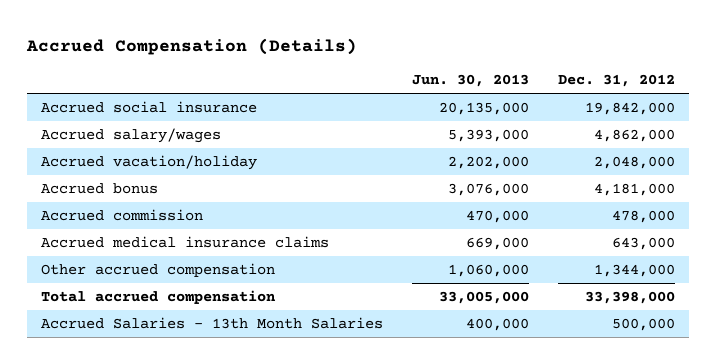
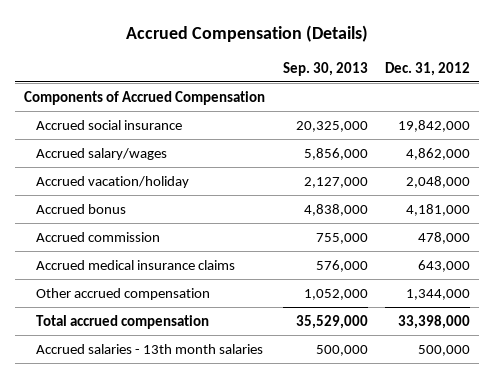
- | Jun. 30, 2013 | Dec. 31, 2012
+ | Sep. 30, 2013 | Dec. 31, 2012
+ Components of Accrued Compensation
- Accrued Salaries - 13th Month Salaries | 400,000 | 500,000
+ Accrued salaries - 13th month salaries | 500,000 | 500,000

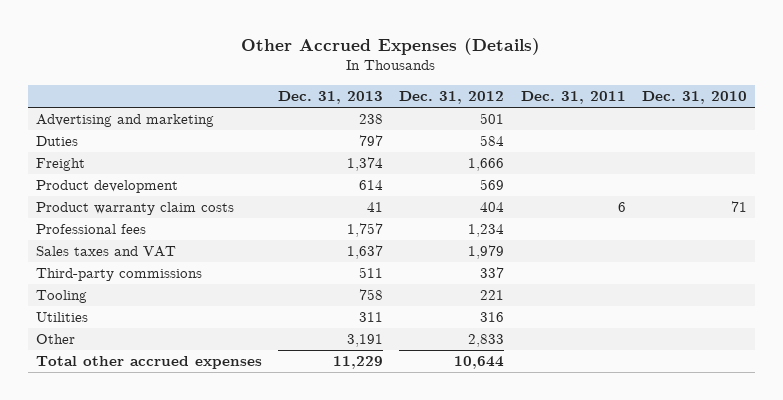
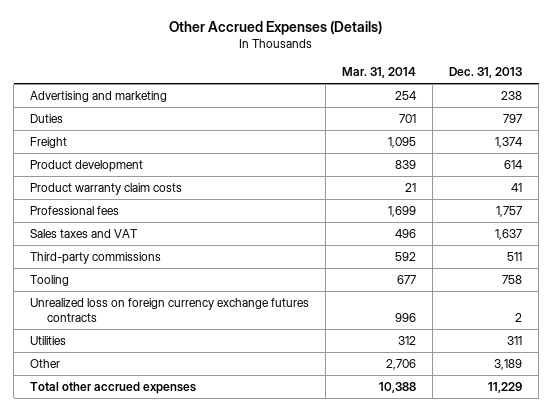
- | Dec. 31, 2013 | Dec. 31, 2012 | Dec. 31, 2011 | Dec. 31, 2010
+ | Mar. 31, 2014 | Dec. 31, 2013
+ Unrealized loss on foreign currency exchange futures contracts | 996 | 2
- Other | 3,191 | 2,833 | |
+ Other | 2,706 | 3,189

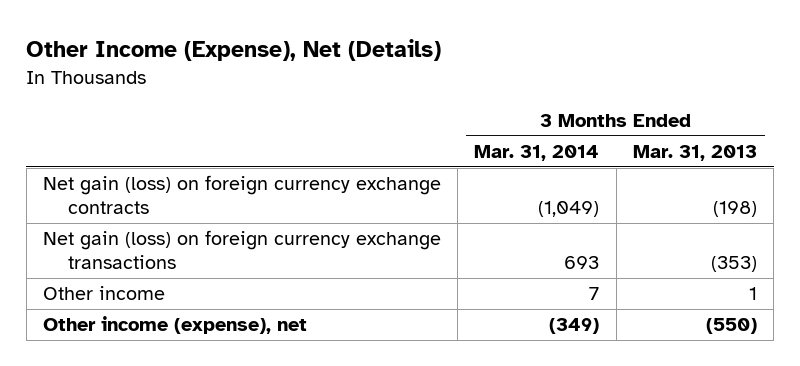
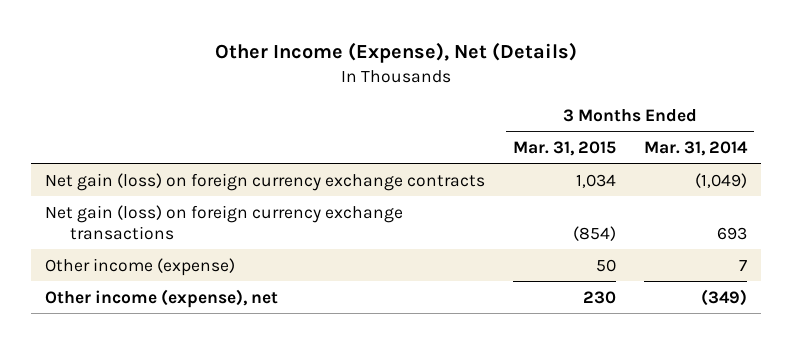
- | 3 Months Ended Mar. 31, 2014 | 3 Months Ended Mar. 31, 2013
+ | 3 Months Ended Mar. 31, 2015 | 3 Months Ended Mar. 31, 2014
- Other income | 7 | 1
+ Other income (expense) | 50 | 7

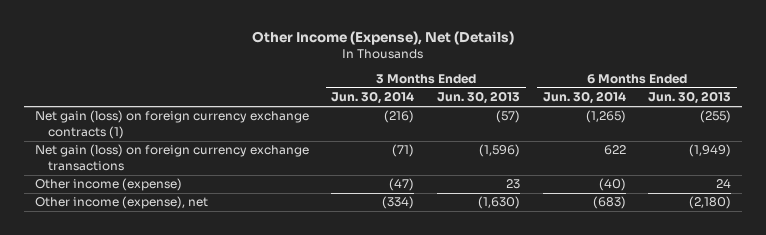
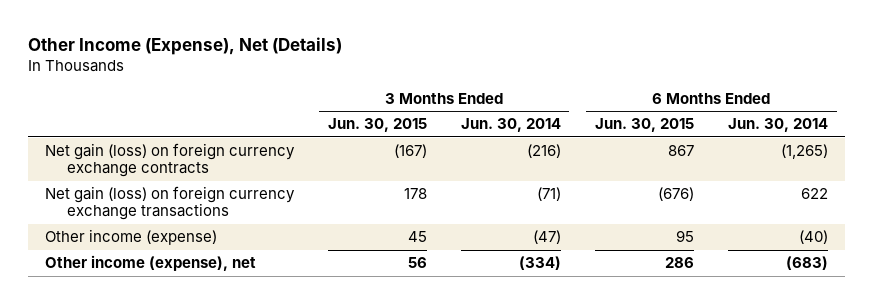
- | 3 Months Ended Jun. 30, 2014 | 3 Months Ended Jun. 30, 2013 | 6 Months Ended Jun. 30, 2014 | 6 Months Ended Jun. 30, 2013
+ | 3 Months Ended Jun. 30, 2015 | 3 Months Ended Jun. 30, 2014 | 6 Months Ended Jun. 30, 2015 | 6 Months Ended Jun. 30, 2014
- Net gain (loss) on foreign currency exchange contracts (1) | (216) | (57) | (1,265) | (255)
+ Net gain (loss) on foreign currency exchange contracts | (167) | (216) | 867 | (1,265)

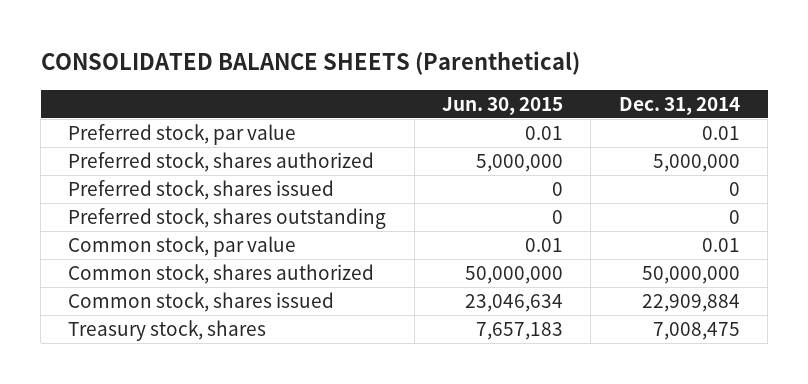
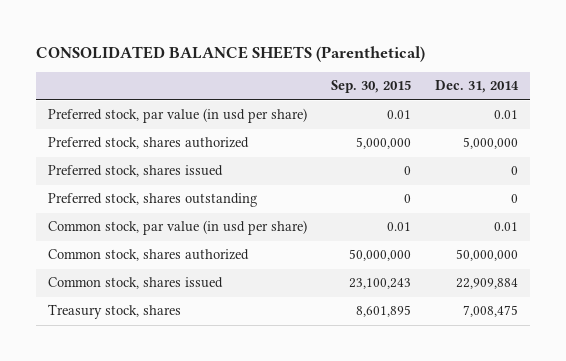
- | Jun. 30, 2015 | Dec. 31, 2014
+ | Sep. 30, 2015 | Dec. 31, 2014
- Preferred stock, par value | 0.01 | 0.01
+ Preferred stock, par value (in usd per share) | 0.01 | 0.01
- Common stock, par value | 0.01 | 0.01
+ Common stock, par value (in usd per share) | 0.01 | 0.01

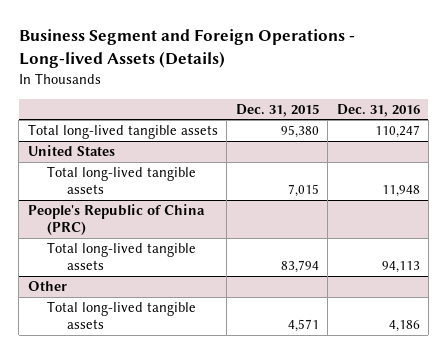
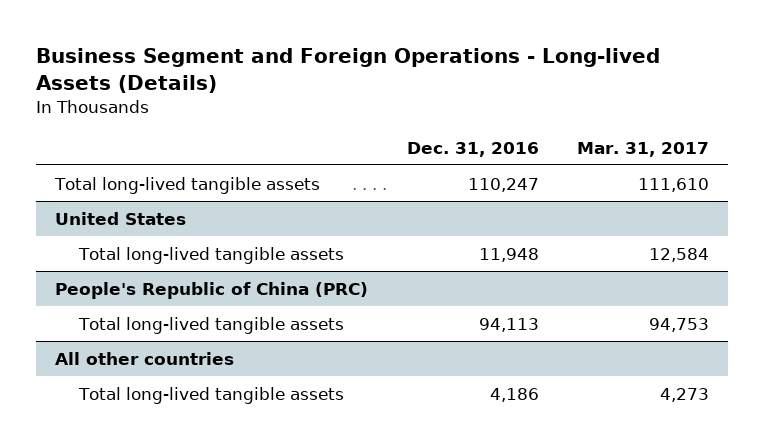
- | Dec. 31, 2015 | Dec. 31, 2016
+ | Dec. 31, 2016 | Mar. 31, 2017
- Other
+ All other countries

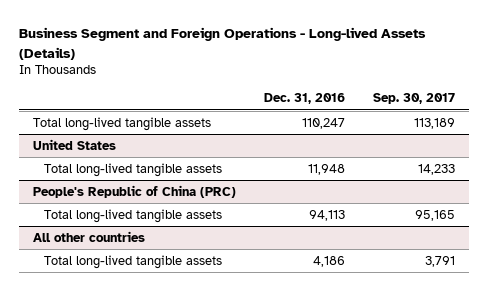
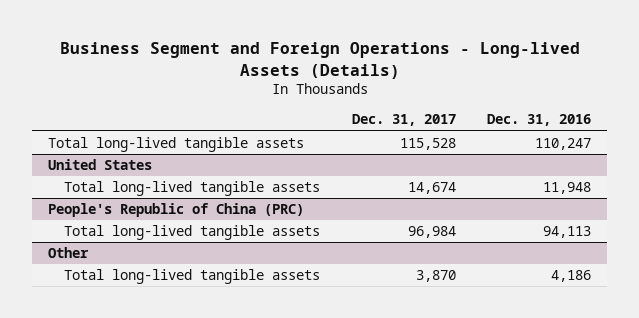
- | Dec. 31, 2016 | Sep. 30, 2017
+ | Dec. 31, 2017 | Dec. 31, 2016
- All other countries
+ Other

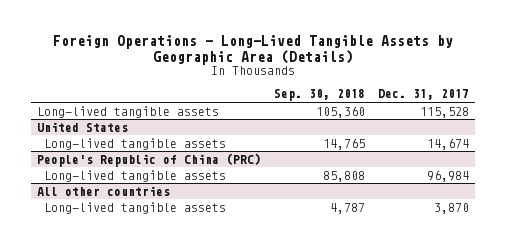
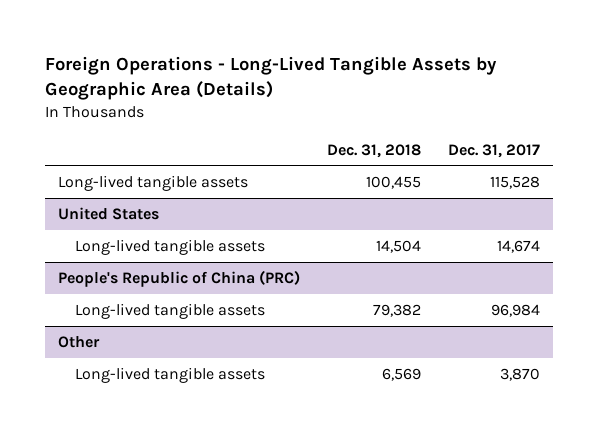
- | Sep. 30, 2018 | Dec. 31, 2017
+ | Dec. 31, 2018 | Dec. 31, 2017
- All other countries
+ Other

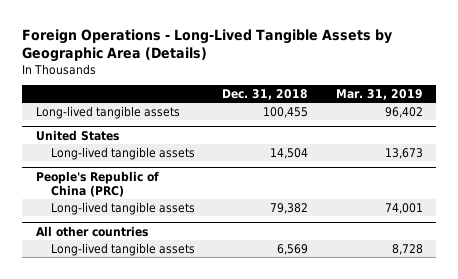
- | Dec. 31, 2018 | Dec. 31, 2017
+ | Dec. 31, 2018 | Mar. 31, 2019
- Other
+ All other countries

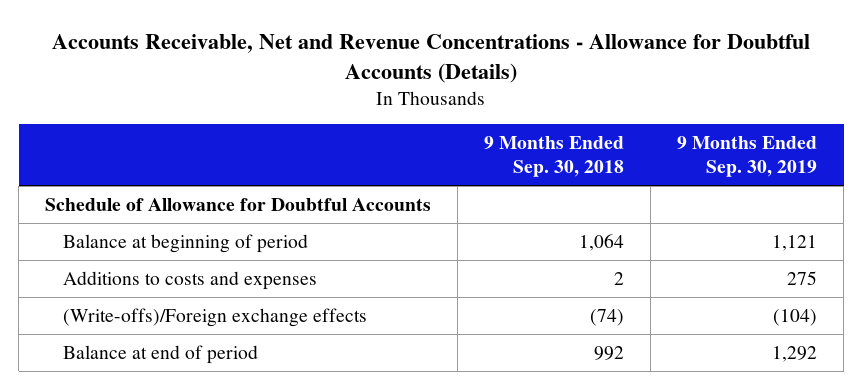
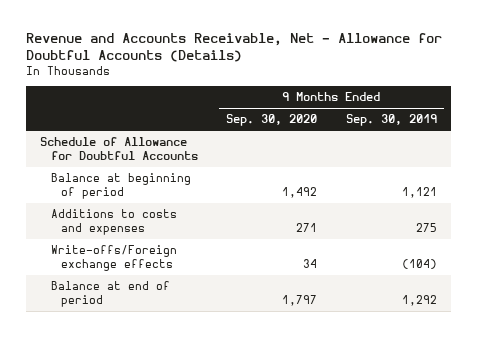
- Accounts Receivable, Net and Revenue Concentrations - Allowance for Doubtful Accounts (Details)
+ Revenue and Accounts Receivable, Net - Allowance for Doubtful Accounts (Details)
- | 9 Months Ended Sep. 30, 2018 | 9 Months Ended Sep. 30, 2019
+ | 9 Months Ended Sep. 30, 2020 | 9 Months Ended Sep. 30, 2019
- (Write-offs)/Foreign exchange effects | (74) | (104)
+ Write-offs/Foreign exchange effects | 34 | (104)

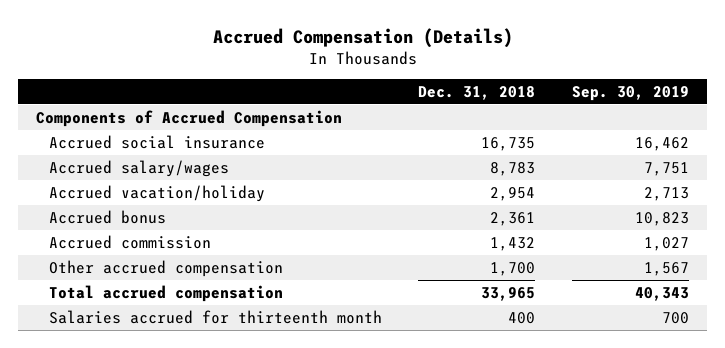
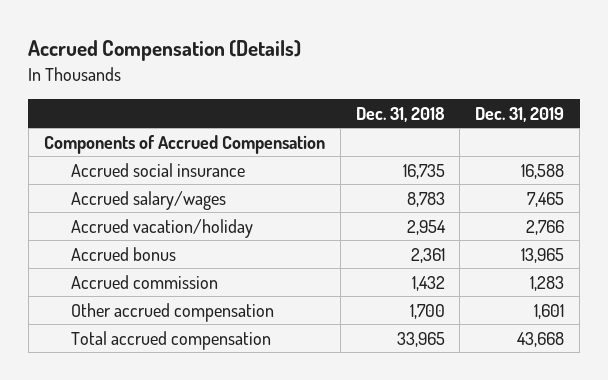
- | Dec. 31, 2018 | Sep. 30, 2019
+ | Dec. 31, 2018 | Dec. 31, 2019
- Salaries accrued for thirteenth month | 400 | 700

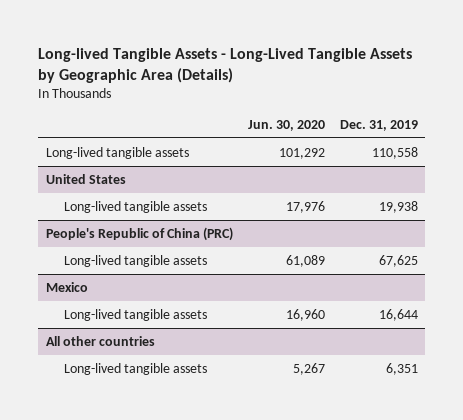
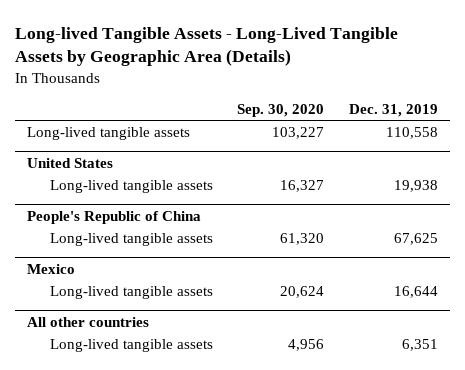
- | Jun. 30, 2020 | Dec. 31, 2019
+ | Sep. 30, 2020 | Dec. 31, 2019
- People's Republic of China (PRC)
+ People's Republic of China

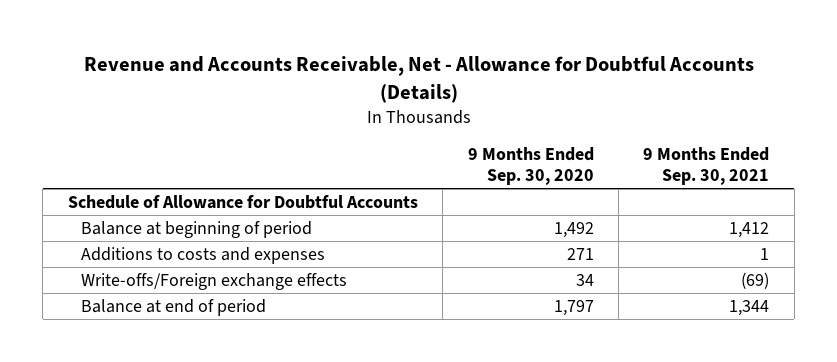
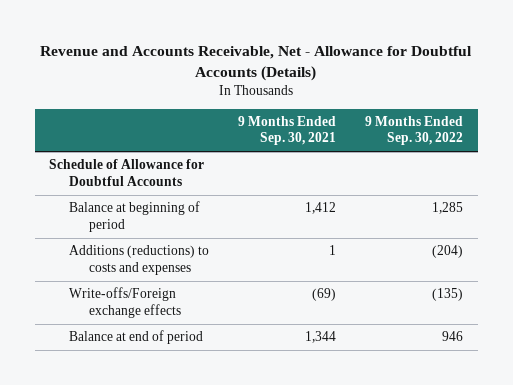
- | 9 Months Ended Sep. 30, 2020 | 9 Months Ended Sep. 30, 2021
+ | 9 Months Ended Sep. 30, 2021 | 9 Months Ended Sep. 30, 2022
- Additions to costs and expenses | 271 | 1
+ Additions (reductions) to costs and expenses | 1 | (204)

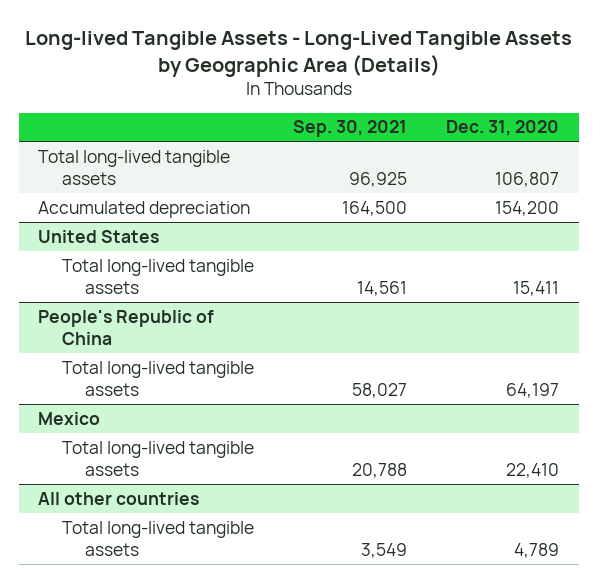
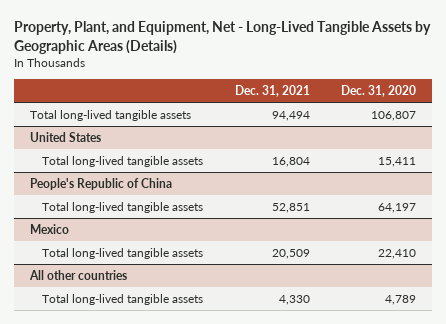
- Long-lived Tangible Assets - Long-Lived Tangible Assets by Geographic Area (Details)
+ Property, Plant, and Equipment, Net - Long-Lived Tangible Assets by Geographic Areas (Details)
- | Sep. 30, 2021 | Dec. 31, 2020
+ | Dec. 31, 2021 | Dec. 31, 2020
- Accumulated depreciation | 164,500 | 154,200

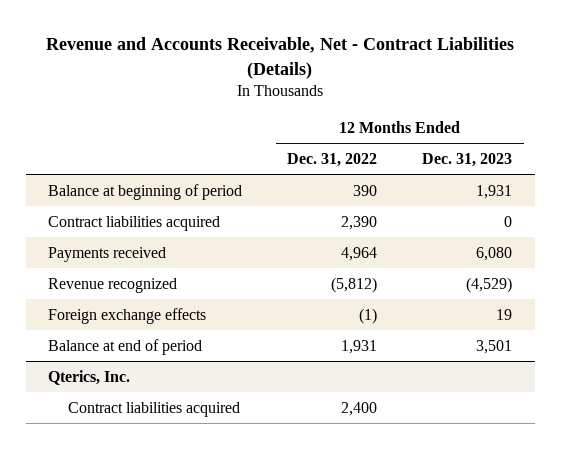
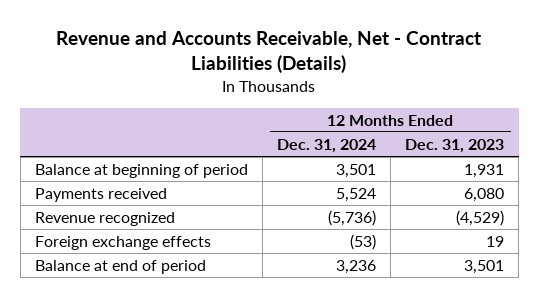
- | 12 Months Ended Dec. 31, 2022 | 12 Months Ended Dec. 31, 2023
+ | 12 Months Ended Dec. 31, 2024 | 12 Months Ended Dec. 31, 2023
- Contract liabilities acquired | 2,390 | 0
- Qterics, Inc.
- Contract liabilities acquired | 2,400 |

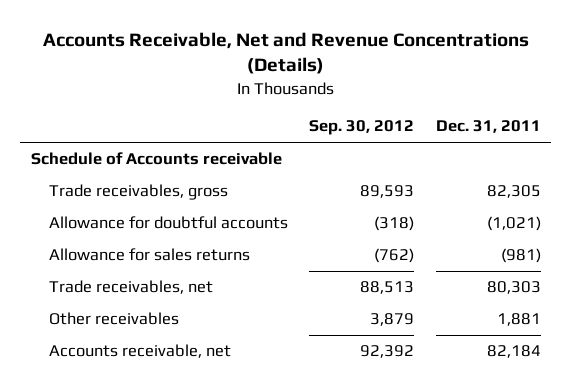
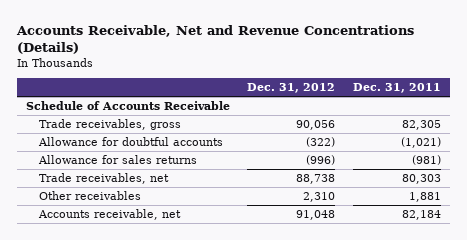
- | Sep. 30, 2012 | Dec. 31, 2011
+ | Dec. 31, 2012 | Dec. 31, 2011
- Schedule of Accounts receivable
+ Schedule of Accounts Receivable

